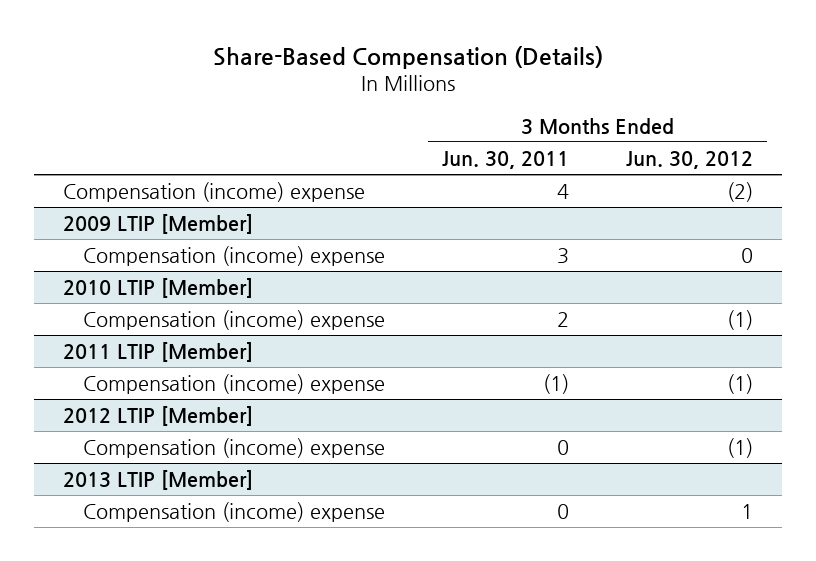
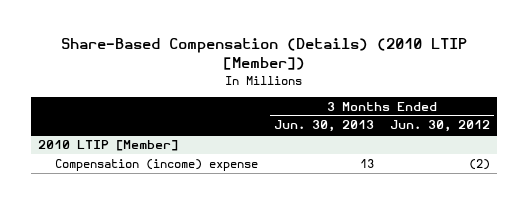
- Share-Based Compensation (Details)
+ Share-Based Compensation (Details) (2010 LTIP [Member])
- | 3 Months Ended Jun. 30, 2011 | 3 Months Ended Jun. 30, 2012
+ | 3 Months Ended Jun. 30, 2013 | 3 Months Ended Jun. 30, 2012
- Compensation (income) expense | 4 | (2)
- 2009 LTIP [Member]
- Compensation (income) expense | 3 | 0
@ 2010 LTIP [Member]
- Compensation (income) expense | 2 | (1)
- 2011 LTIP [Member]
- Compensation (income) expense | (1) | (1)
- 2012 LTIP [Member]
- Compensation (income) expense | 0 | (1)
- 2013 LTIP [Member]
- Compensation (income) expense | 0 | 1
@ 2010 LTIP [Member]
+ Compensation (income) expense | 13 | (2)

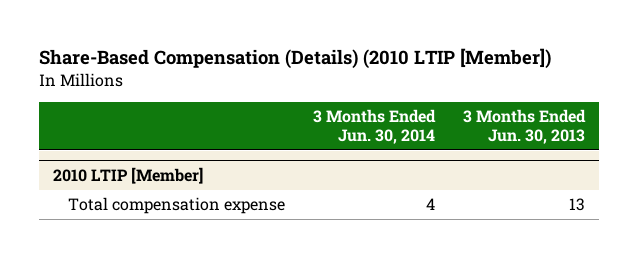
- | 3 Months Ended Jun. 30, 2013 | 3 Months Ended Jun. 30, 2012
+ | 3 Months Ended Jun. 30, 2014 | 3 Months Ended Jun. 30, 2013
@ 2010 LTIP [Member]
- Compensation (income) expense | 13 | (2)
+ Total compensation expense | 4 | 13

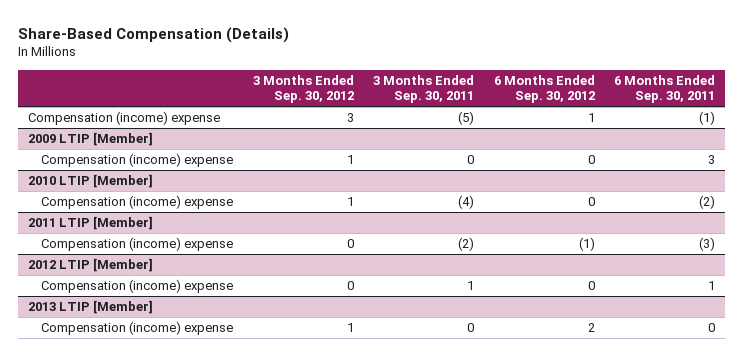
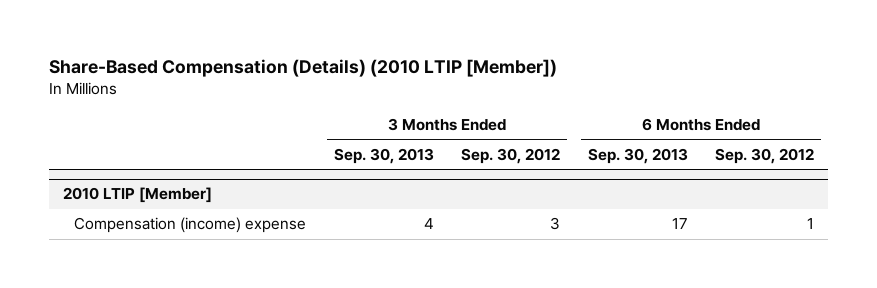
- Share-Based Compensation (Details)
+ Share-Based Compensation (Details) (2010 LTIP [Member])
- | 3 Months Ended Sep. 30, 2012 | 3 Months Ended Sep. 30, 2011 | 6 Months Ended Sep. 30, 2012 | 6 Months Ended Sep. 30, 2011
+ | 3 Months Ended Sep. 30, 2013 | 3 Months Ended Sep. 30, 2012 | 6 Months Ended Sep. 30, 2013 | 6 Months Ended Sep. 30, 2012
- Compensation (income) expense | 3 | (5) | 1 | (1)
- 2009 LTIP [Member]
- Compensation (income) expense | 1 | 0 | 0 | 3
@ 2010 LTIP [Member]
- Compensation (income) expense | 1 | (4) | 0 | (2)
- 2011 LTIP [Member]
- Compensation (income) expense | 0 | (2) | (1) | (3)
- 2012 LTIP [Member]
- Compensation (income) expense | 0 | 1 | 0 | 1
- 2013 LTIP [Member]
- Compensation (income) expense | 1 | 0 | 2 | 0
@ 2010 LTIP [Member]
+ Compensation (income) expense | 4 | 3 | 17 | 1

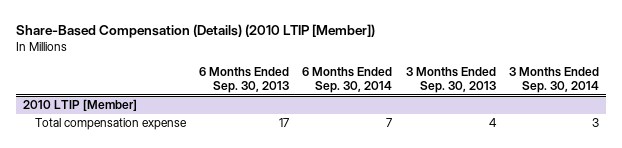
- | 3 Months Ended Sep. 30, 2013 | 3 Months Ended Sep. 30, 2012 | 6 Months Ended Sep. 30, 2013 | 6 Months Ended Sep. 30, 2012
+ | 6 Months Ended Sep. 30, 2013 | 6 Months Ended Sep. 30, 2014 | 3 Months Ended Sep. 30, 2013 | 3 Months Ended Sep. 30, 2014
@ 2010 LTIP [Member]
- Compensation (income) expense | 4 | 3 | 17 | 1
+ Total compensation expense | 17 | 7 | 4 | 3

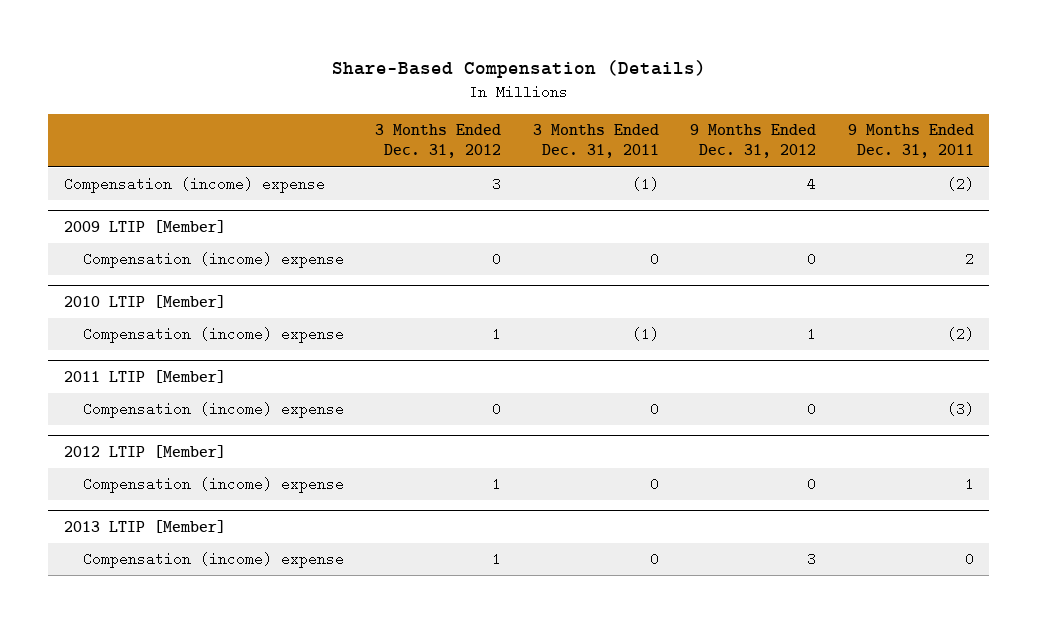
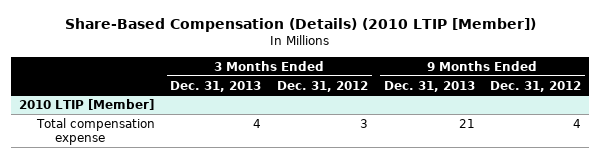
- Share-Based Compensation (Details)
+ Share-Based Compensation (Details) (2010 LTIP [Member])
- | 3 Months Ended Dec. 31, 2012 | 3 Months Ended Dec. 31, 2011 | 9 Months Ended Dec. 31, 2012 | 9 Months Ended Dec. 31, 2011
+ | 3 Months Ended Dec. 31, 2013 | 3 Months Ended Dec. 31, 2012 | 9 Months Ended Dec. 31, 2013 | 9 Months Ended Dec. 31, 2012
- Compensation (income) expense | 3 | (1) | 4 | (2)
- 2009 LTIP [Member]
- Compensation (income) expense | 0 | 0 | 0 | 2
@ 2010 LTIP [Member]
- Compensation (income) expense | 1 | (1) | 1 | (2)
- 2011 LTIP [Member]
- Compensation (income) expense | 0 | 0 | 0 | (3)
- 2012 LTIP [Member]
- Compensation (income) expense | 1 | 0 | 0 | 1
- 2013 LTIP [Member]
- Compensation (income) expense | 1 | 0 | 3 | 0
@ 2010 LTIP [Member]
+ Total compensation expense | 4 | 3 | 21 | 4

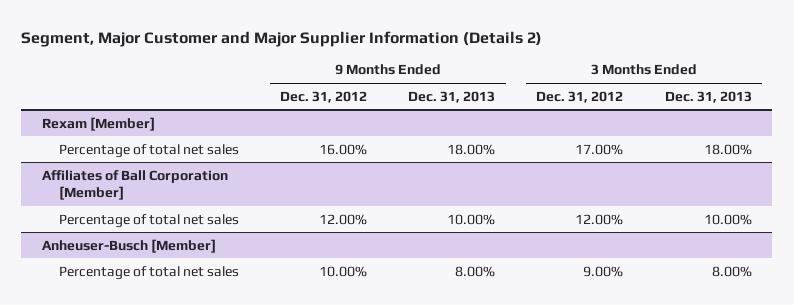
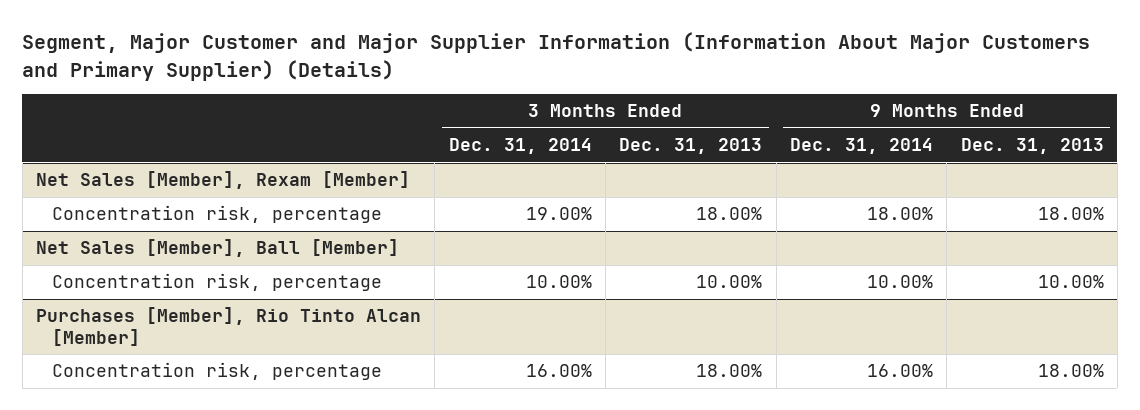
- Segment, Major Customer and Major Supplier Information (Details 2)
+ Segment, Major Customer and Major Supplier Information (Information About Major Customers and Primary Supplier) (Details)
- | 9 Months Ended Dec. 31, 2012 | 9 Months Ended Dec. 31, 2013 | 3 Months Ended Dec. 31, 2012 | 3 Months Ended Dec. 31, 2013
+ | 3 Months Ended Dec. 31, 2014 | 3 Months Ended Dec. 31, 2013 | 9 Months Ended Dec. 31, 2014 | 9 Months Ended Dec. 31, 2013
- Rexam [Member]
- Percentage of total net sales | 16.00% | 18.00% | 17.00% | 18.00%
- Affiliates of Ball Corporation [Member]
- Percentage of total net sales | 12.00% | 10.00% | 12.00% | 10.00%
- Anheuser-Busch [Member]
- Percentage of total net sales | 10.00% | 8.00% | 9.00% | 8.00%
+ Net Sales [Member], Rexam [Member]
+ Concentration risk, percentage | 19.00% | 18.00% | 18.00% | 18.00%
+ Net Sales [Member], Ball [Member]
+ Concentration risk, percentage | 10.00% | 10.00% | 10.00% | 10.00%
+ Purchases [Member], Rio Tinto Alcan [Member]
+ Concentration risk, percentage | 16.00% | 18.00% | 16.00% | 18.00%

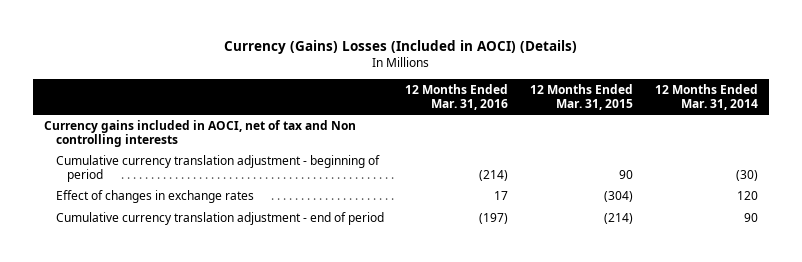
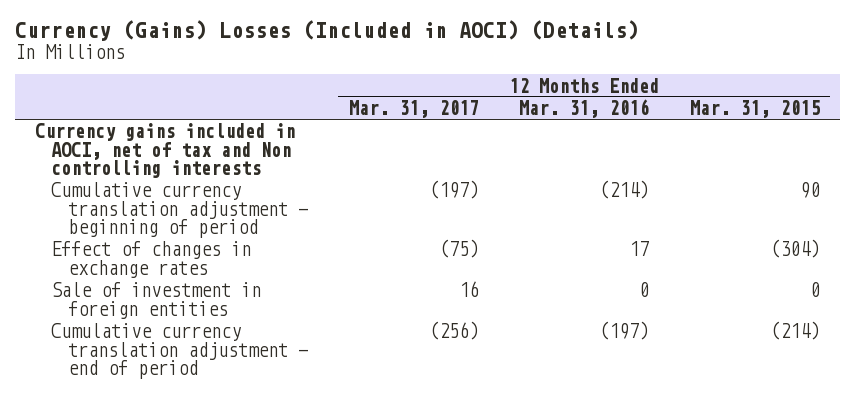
- | 12 Months Ended Mar. 31, 2016 | 12 Months Ended Mar. 31, 2015 | 12 Months Ended Mar. 31, 2014
+ | 12 Months Ended Mar. 31, 2017 | 12 Months Ended Mar. 31, 2016 | 12 Months Ended Mar. 31, 2015
+ Sale of investment in foreign entities | 16 | 0 | 0

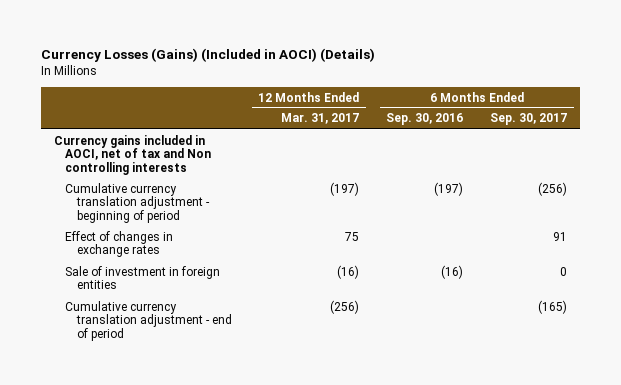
- Currency (Gains) Losses (Included in AOCI) (Details)
+ Currency Losses (Gains) (Included in AOCI) (Details)
- | 12 Months Ended Mar. 31, 2017 | 12 Months Ended Mar. 31, 2016 | 12 Months Ended Mar. 31, 2015
+ | 12 Months Ended Mar. 31, 2017 | 6 Months Ended Sep. 30, 2016 | 6 Months Ended Sep. 30, 2017
- Effect of changes in exchange rates | (75) | 17 | (304)
- Sale of investment in foreign entities | 16 | 0 | 0
+ Effect of changes in exchange rates | 75 | | 91
+ Sale of investment in foreign entities | (16) | (16) | 0

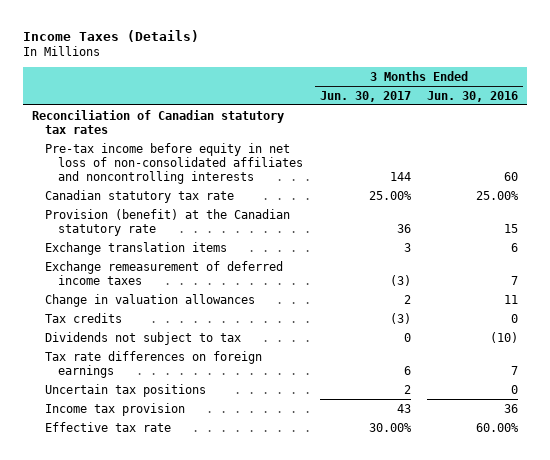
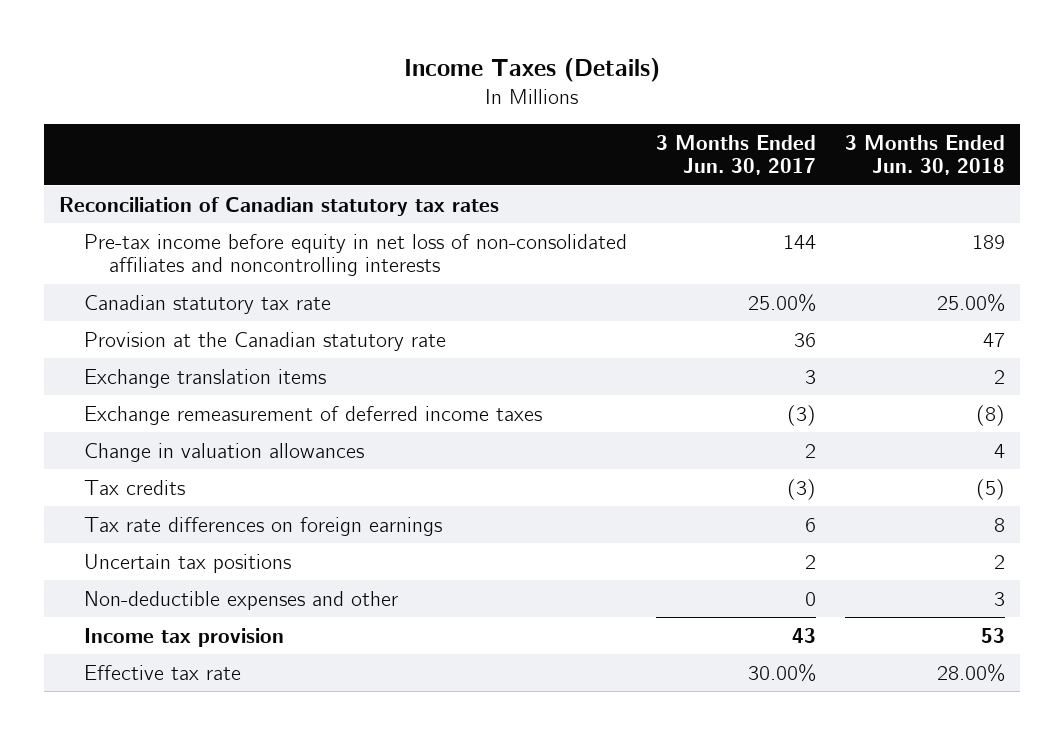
- | 3 Months Ended Jun. 30, 2017 | 3 Months Ended Jun. 30, 2016
+ | 3 Months Ended Jun. 30, 2017 | 3 Months Ended Jun. 30, 2018
- Provision (benefit) at the Canadian statutory rate | 36 | 15
+ Provision at the Canadian statutory rate | 36 | 47
- Dividends not subject to tax | 0 | (10)
+ Non-deductible expenses and other | 0 | 3

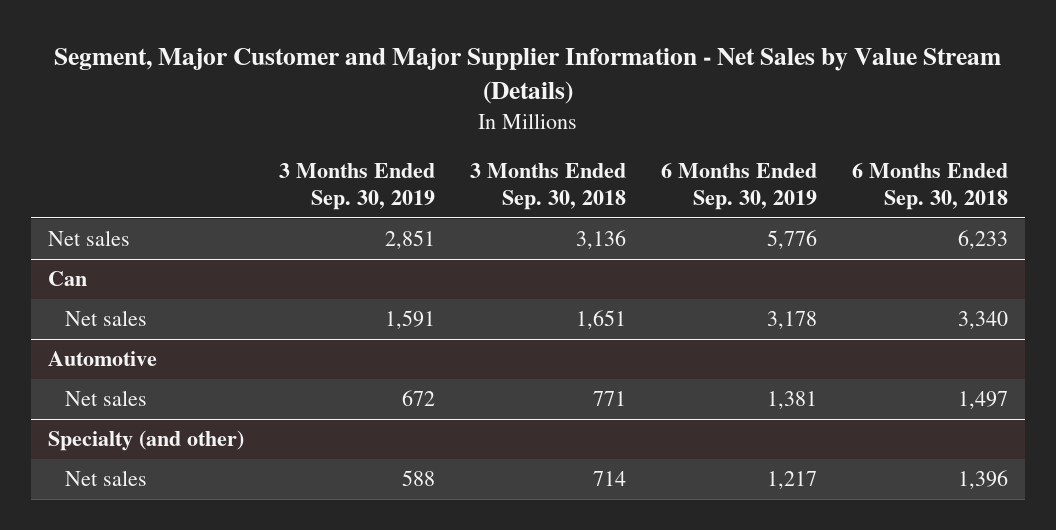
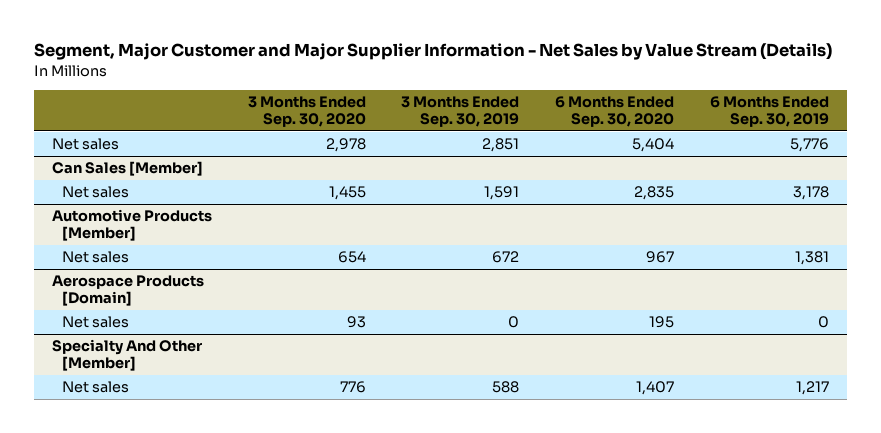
- | 3 Months Ended Sep. 30, 2019 | 3 Months Ended Sep. 30, 2018 | 6 Months Ended Sep. 30, 2019 | 6 Months Ended Sep. 30, 2018
+ | 3 Months Ended Sep. 30, 2020 | 3 Months Ended Sep. 30, 2019 | 6 Months Ended Sep. 30, 2020 | 6 Months Ended Sep. 30, 2019
- Can
+ Can Sales [Member]
- Automotive
+ Automotive Products [Member]
- Specialty (and other)
+ Aerospace Products [Domain]
+ Net sales | 93 | 0 | 195 | 0
+ Specialty And Other [Member]

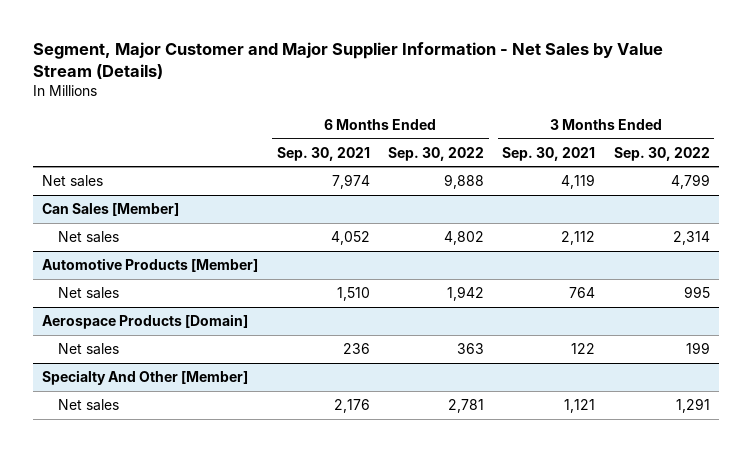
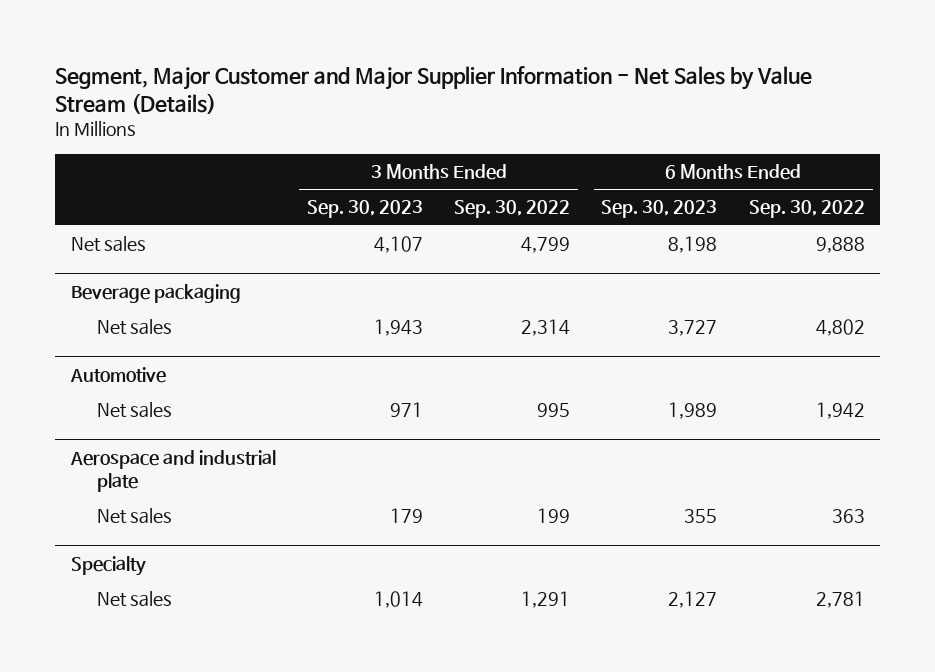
- | 6 Months Ended Sep. 30, 2021 | 6 Months Ended Sep. 30, 2022 | 3 Months Ended Sep. 30, 2021 | 3 Months Ended Sep. 30, 2022
+ | 3 Months Ended Sep. 30, 2023 | 3 Months Ended Sep. 30, 2022 | 6 Months Ended Sep. 30, 2023 | 6 Months Ended Sep. 30, 2022
- Can Sales [Member]
+ Beverage packaging
- Automotive Products [Member]
+ Automotive
- Aerospace Products [Domain]
+ Aerospace and industrial plate
- Specialty And Other [Member]
+ Specialty

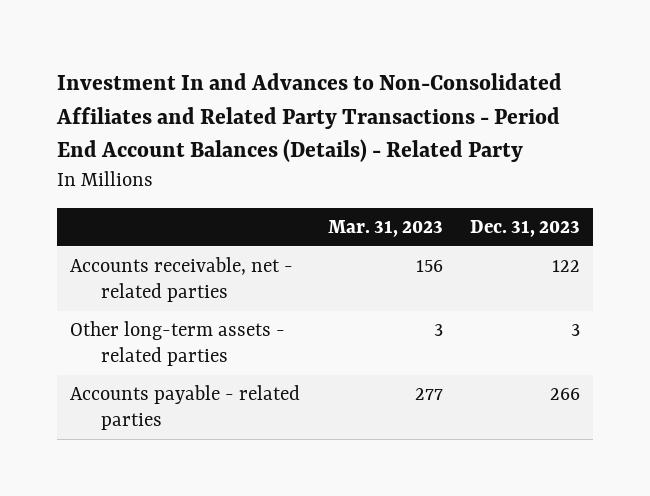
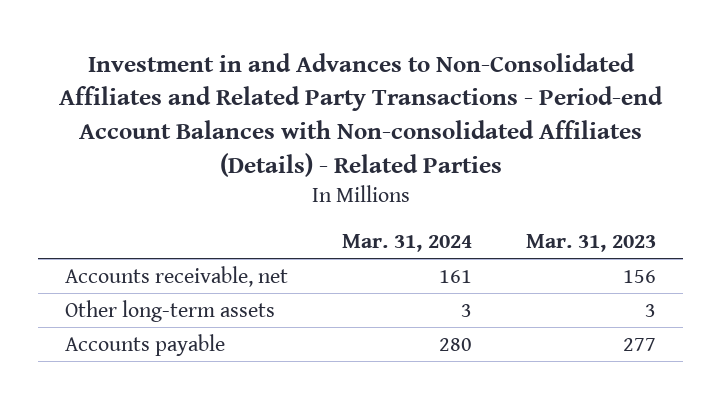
- Investment In and Advances to Non-Consolidated Affiliates and Related Party Transactions - Period End Account Balances (Details) - Related Party
+ Investment in and Advances to Non-Consolidated Affiliates and Related Party Transactions - Period-end Account Balances with Non-consolidated Affiliates (Details) - Related Parties
- | Mar. 31, 2023 | Dec. 31, 2023
+ | Mar. 31, 2024 | Mar. 31, 2023
- Accounts receivable, net - related parties | 156 | 122
- Other long-term assets - related parties | 3 | 3
- Accounts payable - related parties | 277 | 266
+ Accounts receivable, net | 161 | 156
+ Other long-term assets | 3 | 3
+ Accounts payable | 280 | 277

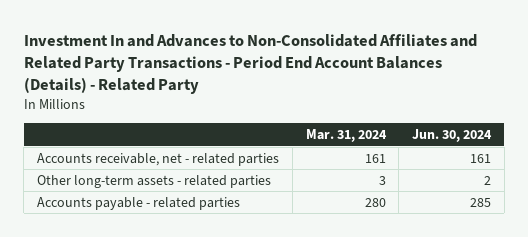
- Investment in and Advances to Non-Consolidated Affiliates and Related Party Transactions - Period-end Account Balances with Non-consolidated Affiliates (Details) - Related Parties
+ Investment In and Advances to Non-Consolidated Affiliates and Related Party Transactions - Period End Account Balances (Details) - Related Party
- | Mar. 31, 2024 | Mar. 31, 2023
+ | Mar. 31, 2024 | Jun. 30, 2024
- Accounts receivable, net | 161 | 156
- Other long-term assets | 3 | 3
- Accounts payable | 280 | 277
+ Accounts receivable, net - related parties | 161 | 161
+ Other long-term assets - related parties | 3 | 2
+ Accounts payable - related parties | 280 | 285

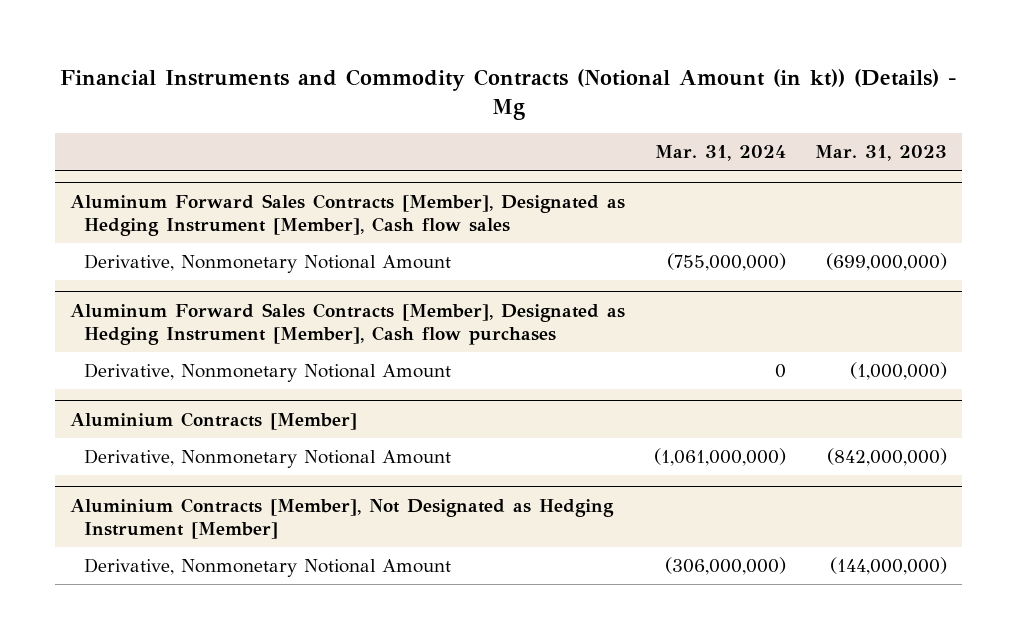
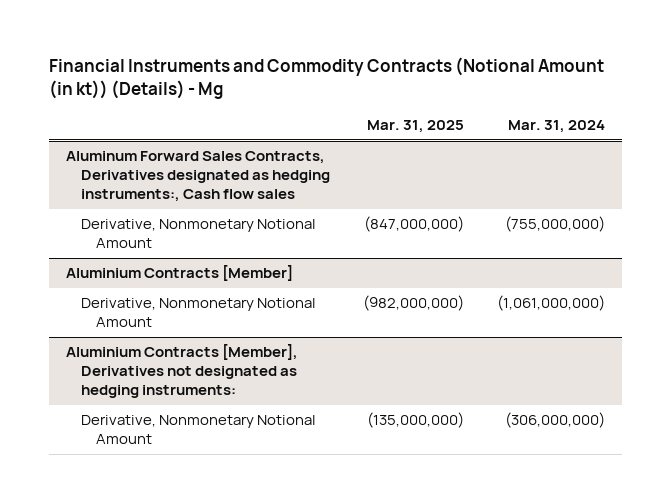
- | Mar. 31, 2024 | Mar. 31, 2023
+ | Mar. 31, 2025 | Mar. 31, 2024
- Aluminum Forward Sales Contracts [Member], Designated as Hedging Instrument [Member], Cash flow sales
+ Aluminum Forward Sales Contracts, Derivatives designated as hedging instruments:, Cash flow sales
- Aluminum Forward Sales Contracts [Member], Designated as Hedging Instrument [Member], Cash flow purchases
- Derivative, Nonmonetary Notional Amount | 0 | (1,000,000)
- Aluminium Contracts [Member], Not Designated as Hedging Instrument [Member]
+ Aluminium Contracts [Member], Derivatives not designated as hedging instruments:

